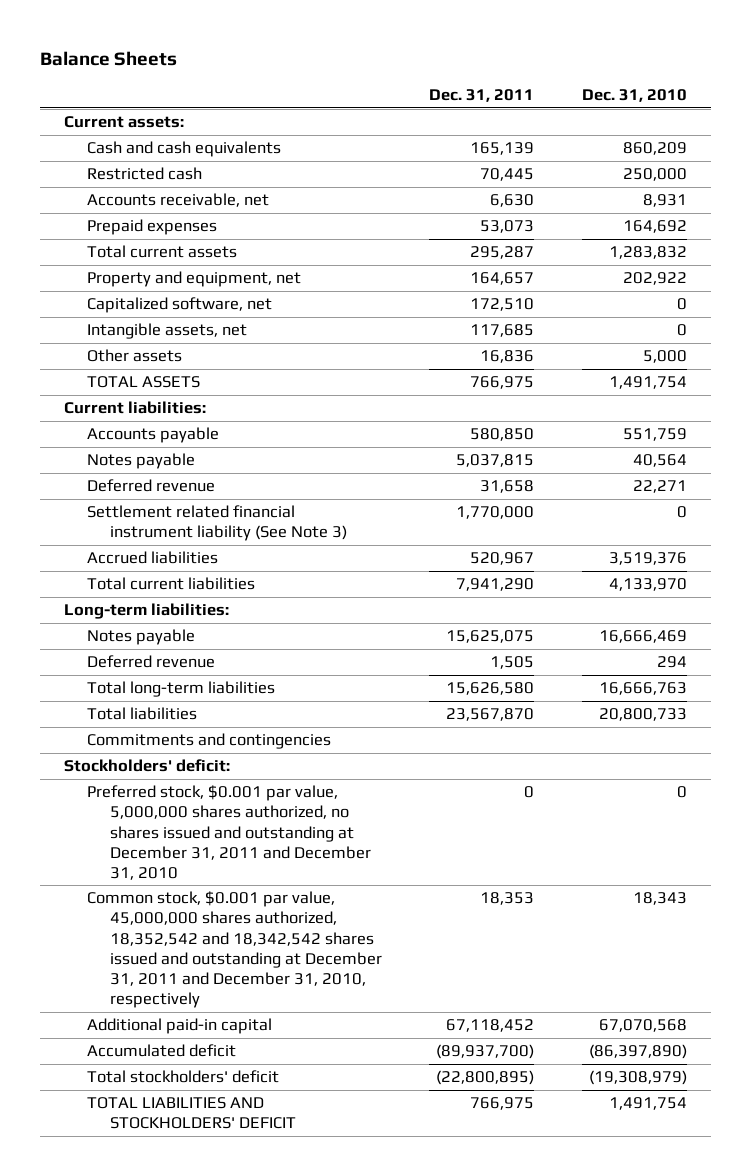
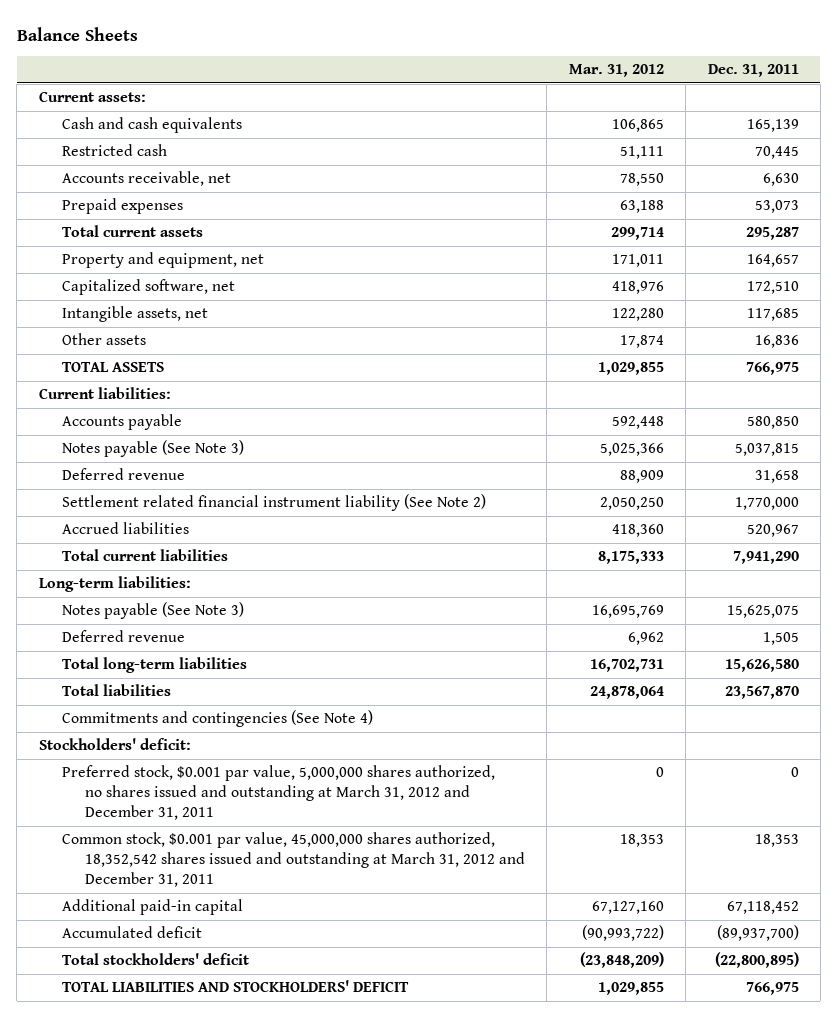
- | Dec. 31, 2011 | Dec. 31, 2010
+ | Mar. 31, 2012 | Dec. 31, 2011
- Notes payable | 5,037,815 | 40,564
+ Notes payable (See Note 3) | 5,025,366 | 5,037,815
- Settlement related financial instrument liability (See Note 3) | 1,770,000 | 0
+ Settlement related financial instrument liability (See Note 2) | 2,050,250 | 1,770,000
- Notes payable | 15,625,075 | 16,666,469
+ Notes payable (See Note 3) | 16,695,769 | 15,625,075
- Commitments and contingencies
+ Commitments and contingencies (See Note 4)
- Preferred stock, $0.001 par value, 5,000,000 shares authorized, no shares issued and outstanding at December 31, 2011 and December 31, 2010 | 0 | 0
- Common stock, $0.001 par value, 45,000,000 shares authorized, 18,352,542 and 18,342,542 shares issued and outstanding at December 31, 2011 and December 31, 2010, respectively | 18,353 | 18,343
+ Preferred stock, $0.001 par value, 5,000,000 shares authorized, no shares issued and outstanding at March 31, 2012 and December 31, 2011 | 0 | 0
+ Common stock, $0.001 par value, 45,000,000 shares authorized, 18,352,542 shares issued and outstanding at March 31, 2012 and December 31, 2011 | 18,353 | 18,353

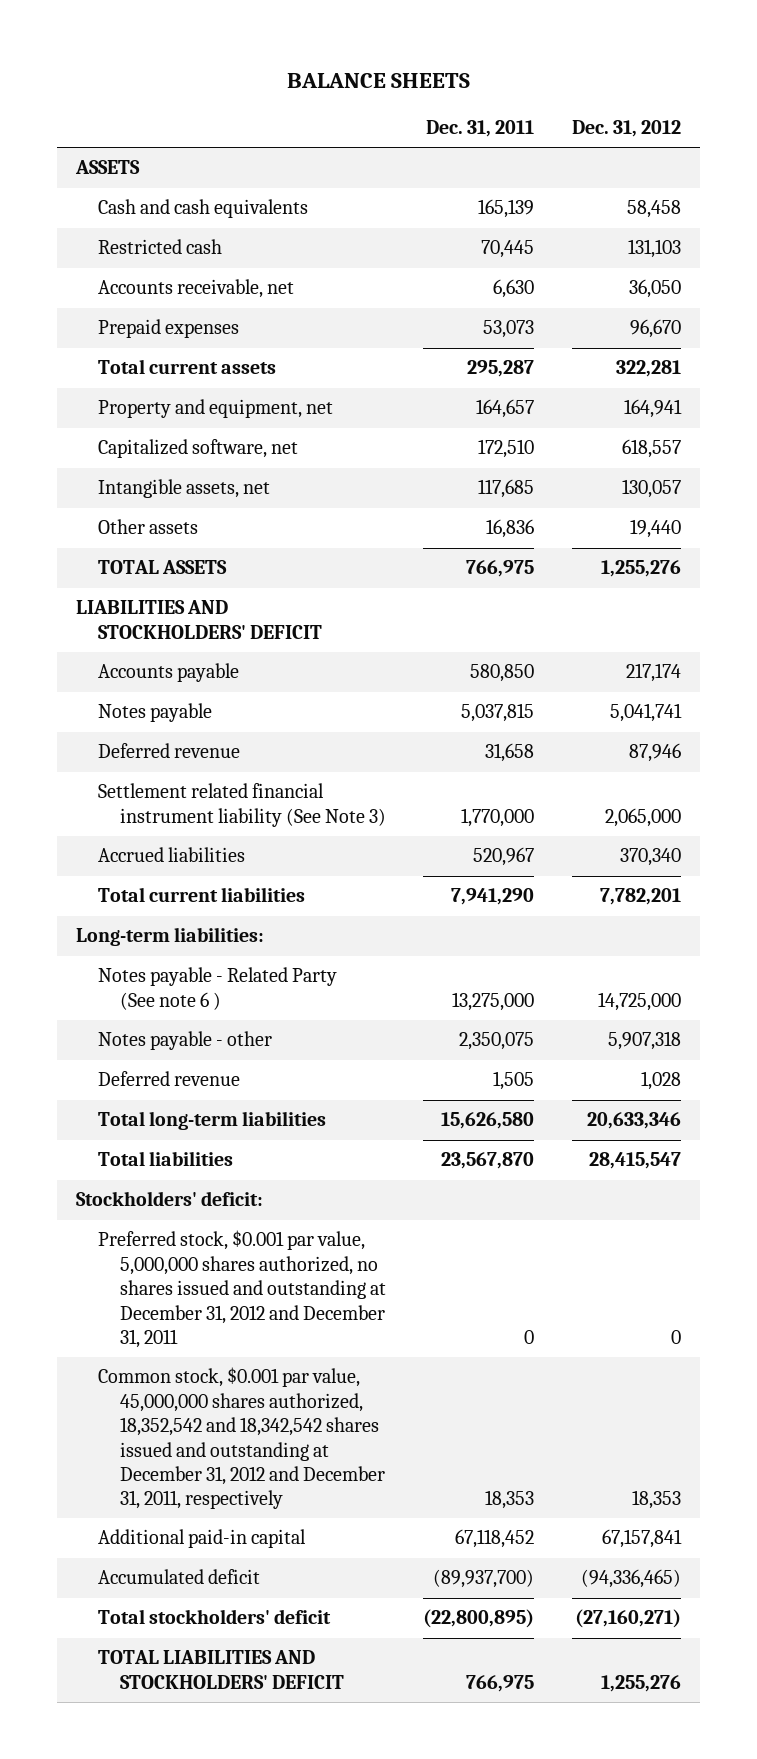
- Balance Sheets
+ BALANCE SHEETS
- | Mar. 31, 2012 | Dec. 31, 2011
+ | Dec. 31, 2011 | Dec. 31, 2012
- Current assets:
+ ASSETS
- Current liabilities:
+ LIABILITIES AND STOCKHOLDERS' DEFICIT
- Notes payable (See Note 3) | 5,025,366 | 5,037,815
+ Notes payable | 5,037,815 | 5,041,741
- Settlement related financial instrument liability (See Note 2) | 2,050,250 | 1,770,000
+ Settlement related financial instrument liability (See Note 3) | 1,770,000 | 2,065,000
- Notes payable (See Note 3) | 16,695,769 | 15,625,075
+ Notes payable - Related Party (See note 6 ) | 13,275,000 | 14,725,000
+ Notes payable - other | 2,350,075 | 5,907,318
- Commitments and contingencies (See Note 4)
- Preferred stock, $0.001 par value, 5,000,000 shares authorized, no shares issued and outstanding at March 31, 2012 and December 31, 2011 | 0 | 0
- Common stock, $0.001 par value, 45,000,000 shares authorized, 18,352,542 shares issued and outstanding at March 31, 2012 and December 31, 2011 | 18,353 | 18,353
+ Preferred stock, $0.001 par value, 5,000,000 shares authorized, no shares issued and outstanding at December 31, 2012 and December 31, 2011 | 0 | 0
+ Common stock, $0.001 par value, 45,000,000 shares authorized, 18,352,542 and 18,342,542 shares issued and outstanding at December 31, 2012 and December 31, 2011, respectively | 18,353 | 18,353

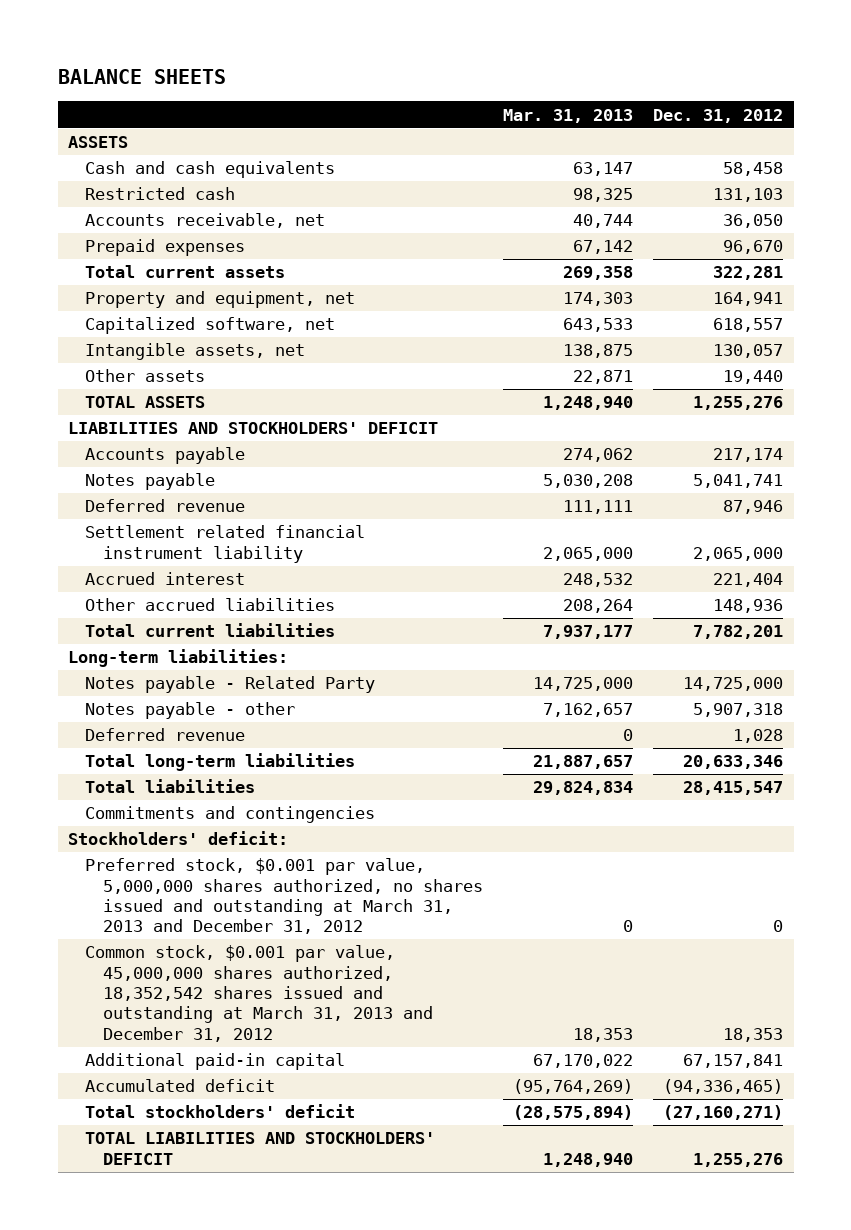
- | Dec. 31, 2011 | Dec. 31, 2012
+ | Mar. 31, 2013 | Dec. 31, 2012
- Settlement related financial instrument liability (See Note 3) | 1,770,000 | 2,065,000
- Accrued liabilities | 520,967 | 370,340
+ Settlement related financial instrument liability | 2,065,000 | 2,065,000
+ Accrued interest | 248,532 | 221,404
+ Other accrued liabilities | 208,264 | 148,936
- Notes payable - Related Party (See note 6 ) | 13,275,000 | 14,725,000
+ Notes payable - Related Party | 14,725,000 | 14,725,000
+ Commitments and contingencies
- Preferred stock, $0.001 par value, 5,000,000 shares authorized, no shares issued and outstanding at December 31, 2012 and December 31, 2011 | 0 | 0
- Common stock, $0.001 par value, 45,000,000 shares authorized, 18,352,542 and 18,342,542 shares issued and outstanding at December 31, 2012 and December 31, 2011, respectively | 18,353 | 18,353
+ Preferred stock, $0.001 par value, 5,000,000 shares authorized, no shares issued and outstanding at March 31, 2013 and December 31, 2012 | 0 | 0
+ Common stock, $0.001 par value, 45,000,000 shares authorized, 18,352,542 shares issued and outstanding at March 31, 2013 and December 31, 2012 | 18,353 | 18,353

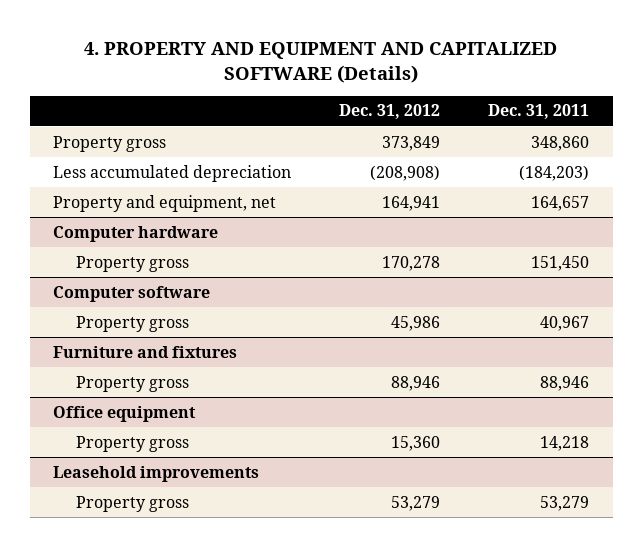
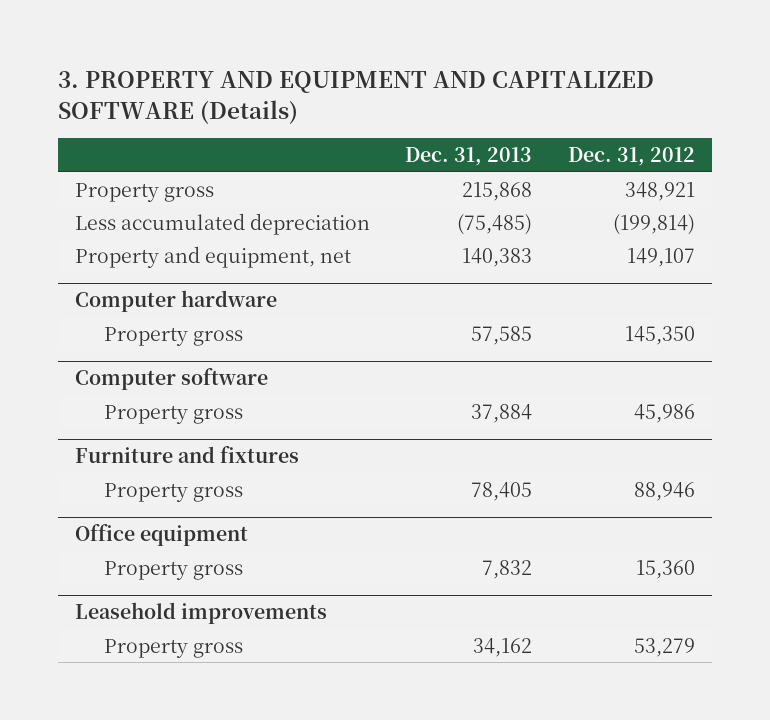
- 4. PROPERTY AND EQUIPMENT AND CAPITALIZED SOFTWARE (Details)
+ 3. PROPERTY AND EQUIPMENT AND CAPITALIZED SOFTWARE (Details)
- | Dec. 31, 2012 | Dec. 31, 2011
+ | Dec. 31, 2013 | Dec. 31, 2012
- Property gross | 373,849 | 348,860
- Less accumulated depreciation | (208,908) | (184,203)
- Property and equipment, net | 164,941 | 164,657
+ Property gross | 215,868 | 348,921
+ Less accumulated depreciation | (75,485) | (199,814)
+ Property and equipment, net | 140,383 | 149,107
@ Computer hardware
- Property gross | 170,278 | 151,450
+ Property gross | 57,585 | 145,350

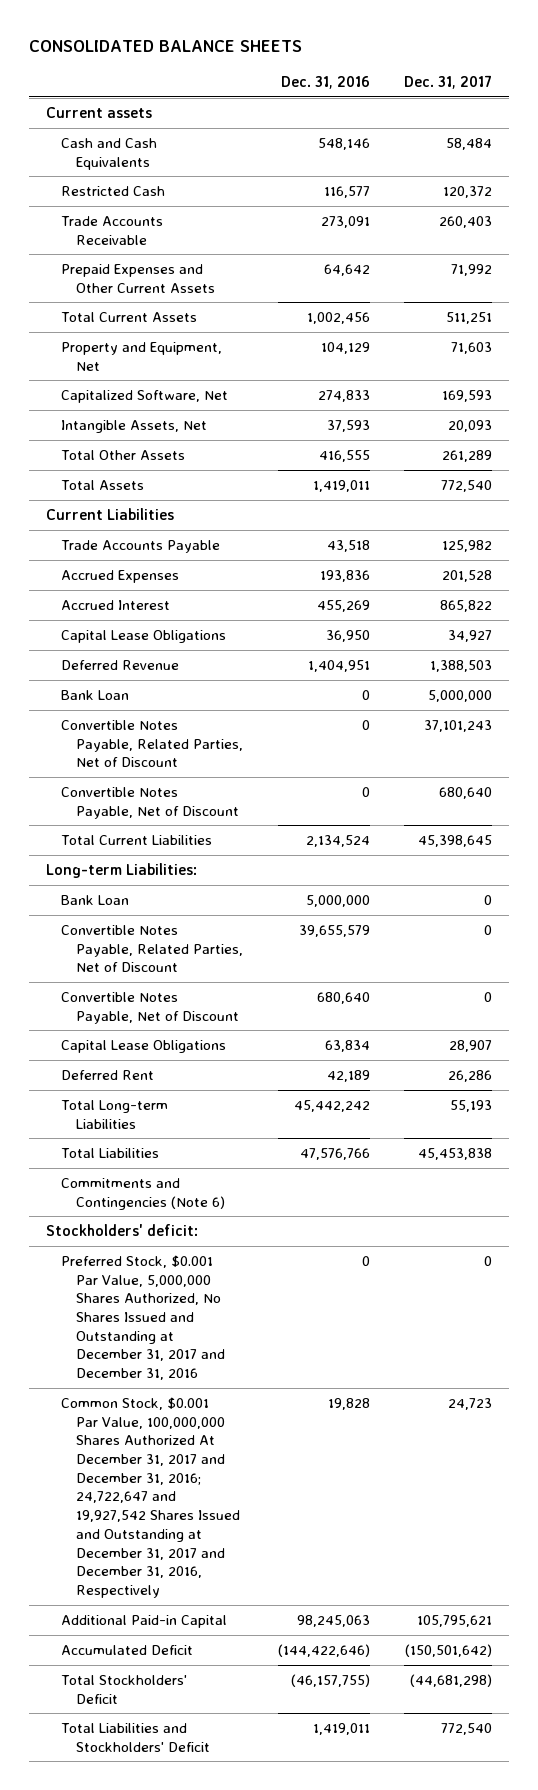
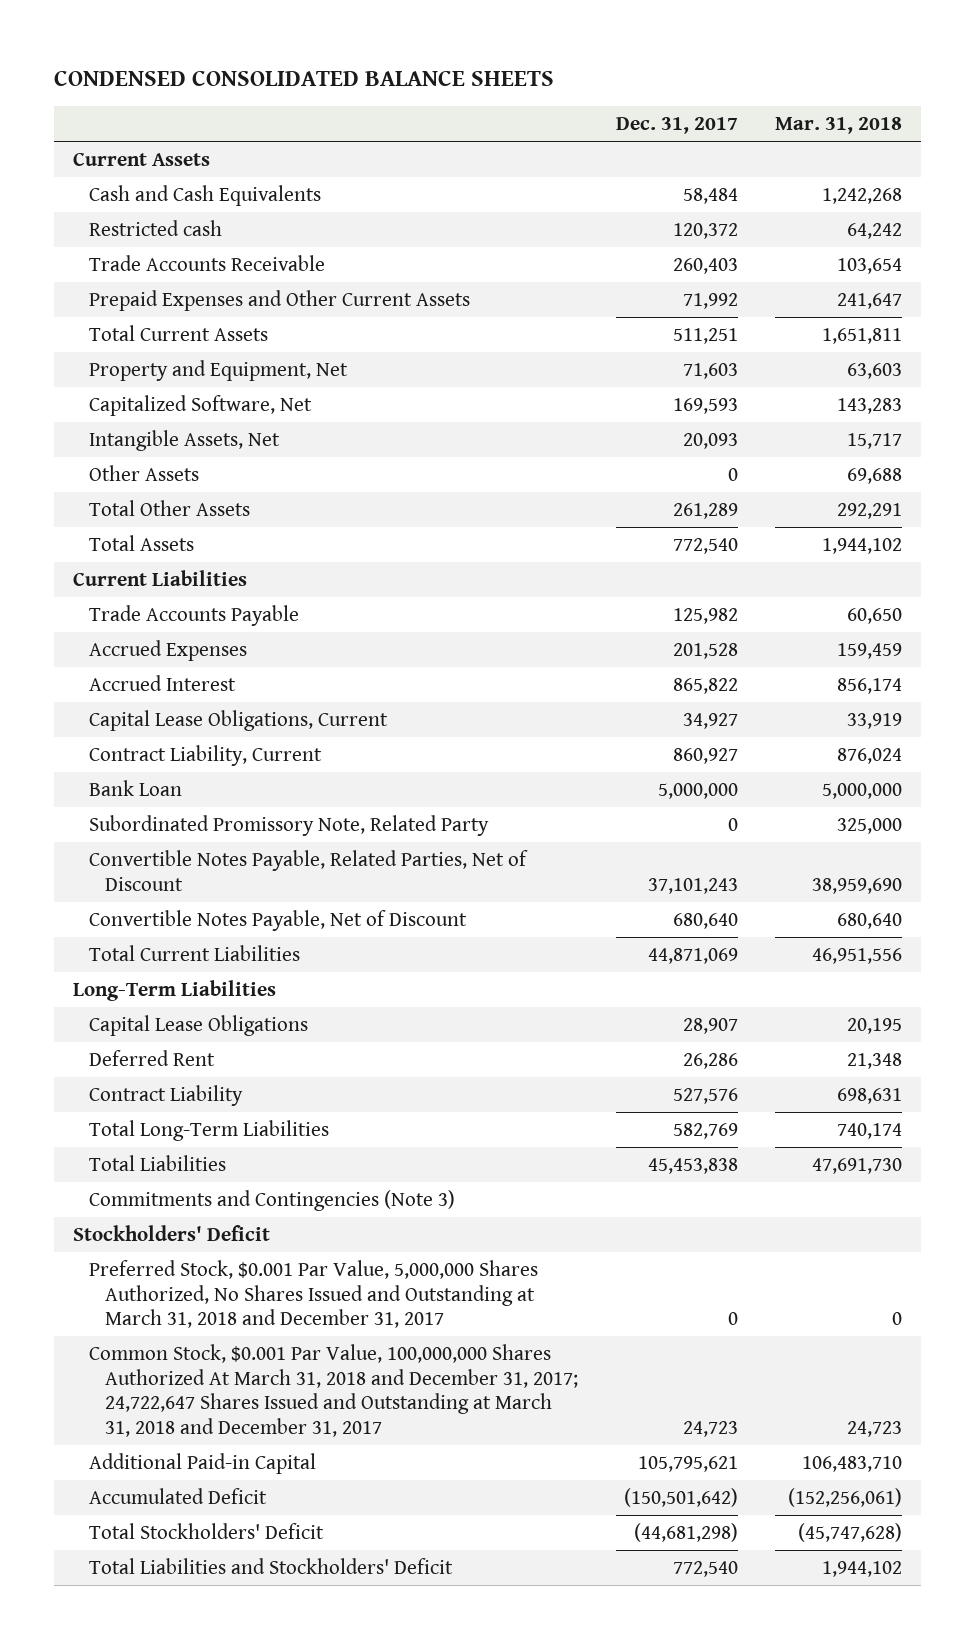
- CONSOLIDATED BALANCE SHEETS
+ CONDENSED CONSOLIDATED BALANCE SHEETS
- | Dec. 31, 2016 | Dec. 31, 2017
+ | Dec. 31, 2017 | Mar. 31, 2018
- Current assets
+ Current Assets
- Restricted Cash | 116,577 | 120,372
+ Restricted cash | 120,372 | 64,242
+ Other Assets | 0 | 69,688
- Capital Lease Obligations | 36,950 | 34,927
- Deferred Revenue | 1,404,951 | 1,388,503
+ Capital Lease Obligations, Current | 34,927 | 33,919
+ Contract Liability, Current | 860,927 | 876,024
+ Subordinated Promissory Note, Related Party | 0 | 325,000
- Total Current Liabilities | 2,134,524 | 45,398,645
- Long-term Liabilities:
- Bank Loan | 5,000,000 | 0
- Convertible Notes Payable, Related Parties, Net of Discount | 39,655,579 | 0
- Convertible Notes Payable, Net of Discount | 680,640 | 0
+ Total Current Liabilities | 44,871,069 | 46,951,556
+ Long-Term Liabilities
- Total Long-term Liabilities | 45,442,242 | 55,193
+ Contract Liability | 527,576 | 698,631
+ Total Long-Term Liabilities | 582,769 | 740,174
- Commitments and Contingencies (Note 6)
- Stockholders' deficit:
- Preferred Stock, $0.001 Par Value, 5,000,000 Shares Authorized, No Shares Issued and Outstanding at December 31, 2017 and December 31, 2016 | 0 | 0
- Common Stock, $0.001 Par Value, 100,000,000 Shares Authorized At December 31, 2017 and December 31, 2016; 24,722,647 and 19,927,542 Shares Issued and Outstanding at December 31, 2017 and December 31, 2016, Respectively | 19,828 | 24,723
+ Commitments and Contingencies (Note 3)
+ Stockholders' Deficit
+ Preferred Stock, $0.001 Par Value, 5,000,000 Shares Authorized, No Shares Issued and Outstanding at March 31, 2018 and December 31, 2017 | 0 | 0
+ Common Stock, $0.001 Par Value, 100,000,000 Shares Authorized At March 31, 2018 and December 31, 2017; 24,722,647 Shares Issued and Outstanding at March 31, 2018 and December 31, 2017 | 24,723 | 24,723

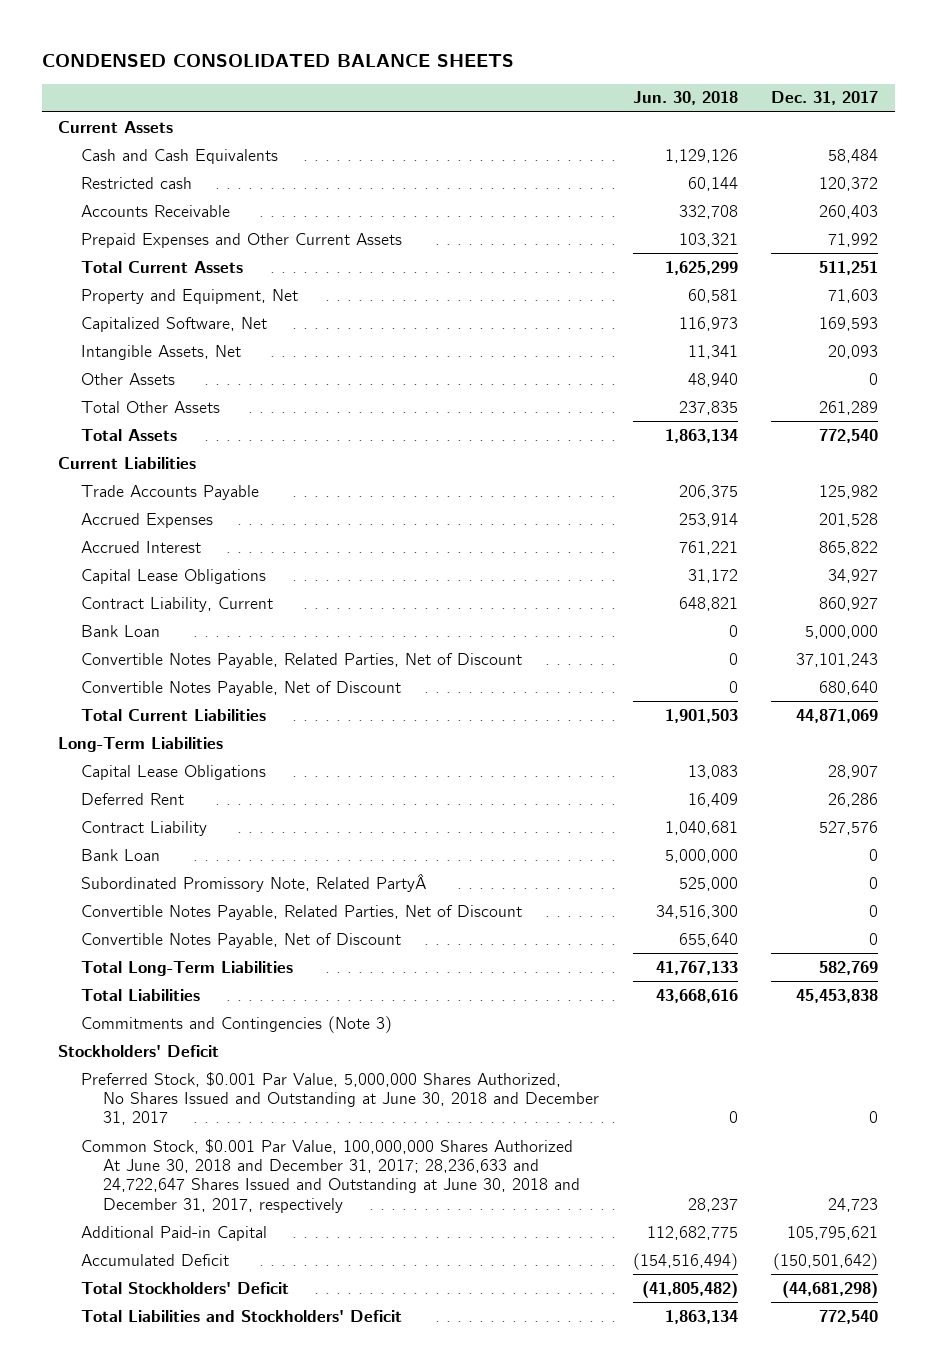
- | Dec. 31, 2017 | Mar. 31, 2018
+ | Jun. 30, 2018 | Dec. 31, 2017
- Trade Accounts Receivable | 260,403 | 103,654
+ Accounts Receivable | 332,708 | 260,403
- Capital Lease Obligations, Current | 34,927 | 33,919
+ Capital Lease Obligations | 31,172 | 34,927
- Subordinated Promissory Note, Related Party | 0 | 325,000
+ Bank Loan | 5,000,000 | 0
+ Subordinated Promissory Note, Related PartyÂ | 525,000 | 0
+ Convertible Notes Payable, Related Parties, Net of Discount | 34,516,300 | 0
+ Convertible Notes Payable, Net of Discount | 655,640 | 0
- Preferred Stock, $0.001 Par Value, 5,000,000 Shares Authorized, No Shares Issued and Outstanding at March 31, 2018 and December 31, 2017 | 0 | 0
- Common Stock, $0.001 Par Value, 100,000,000 Shares Authorized At March 31, 2018 and December 31, 2017; 24,722,647 Shares Issued and Outstanding at March 31, 2018 and December 31, 2017 | 24,723 | 24,723
+ Preferred Stock, $0.001 Par Value, 5,000,000 Shares Authorized, No Shares Issued and Outstanding at June 30, 2018 and December 31, 2017 | 0 | 0
+ Common Stock, $0.001 Par Value, 100,000,000 Shares Authorized At June 30, 2018 and December 31, 2017; 28,236,633 and 24,722,647 Shares Issued and Outstanding at June 30, 2018 and December 31, 2017, respectively | 28,237 | 24,723

